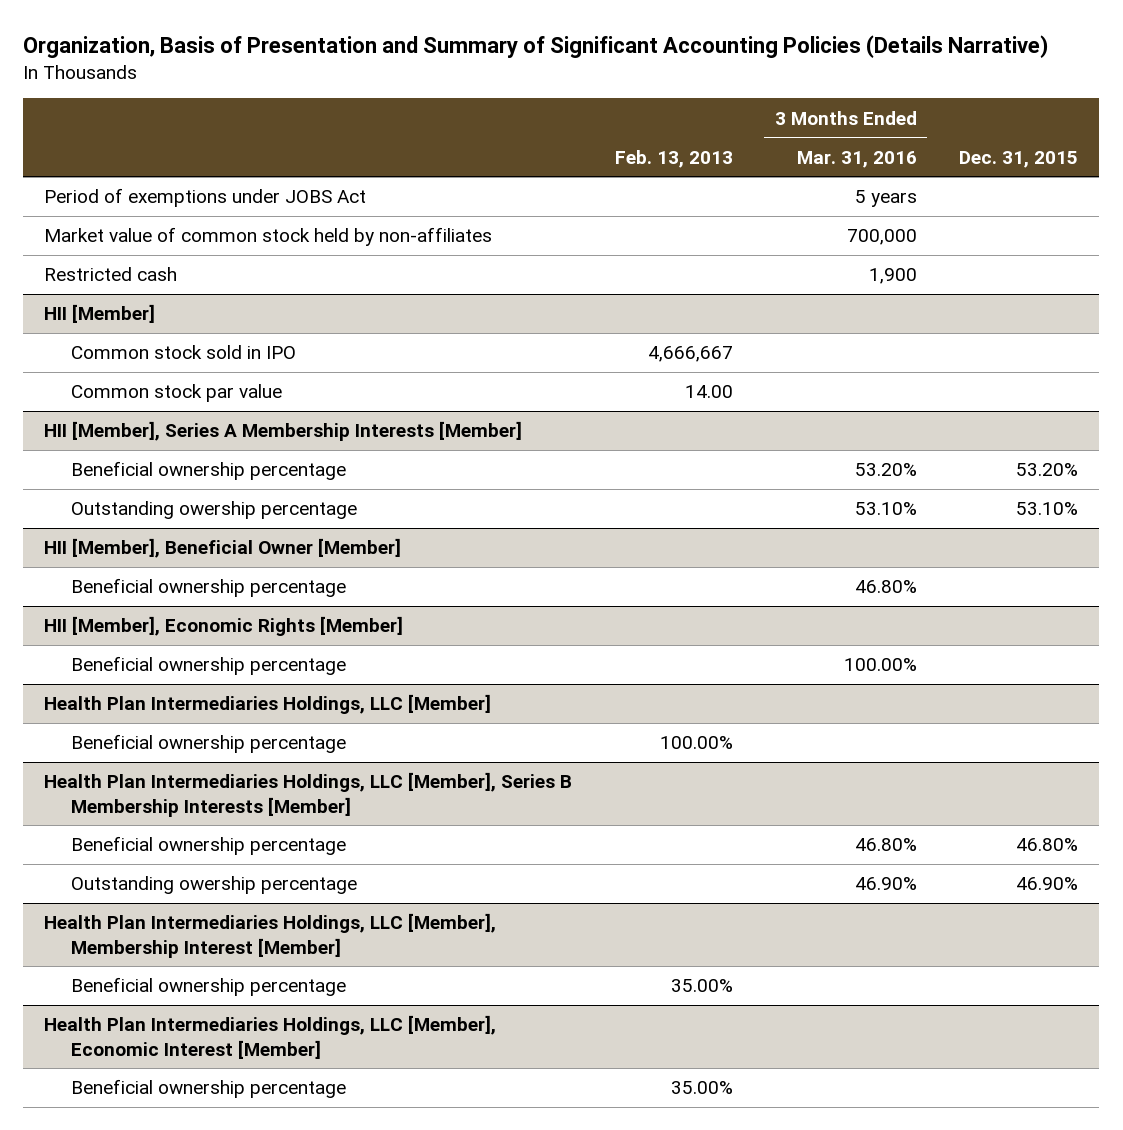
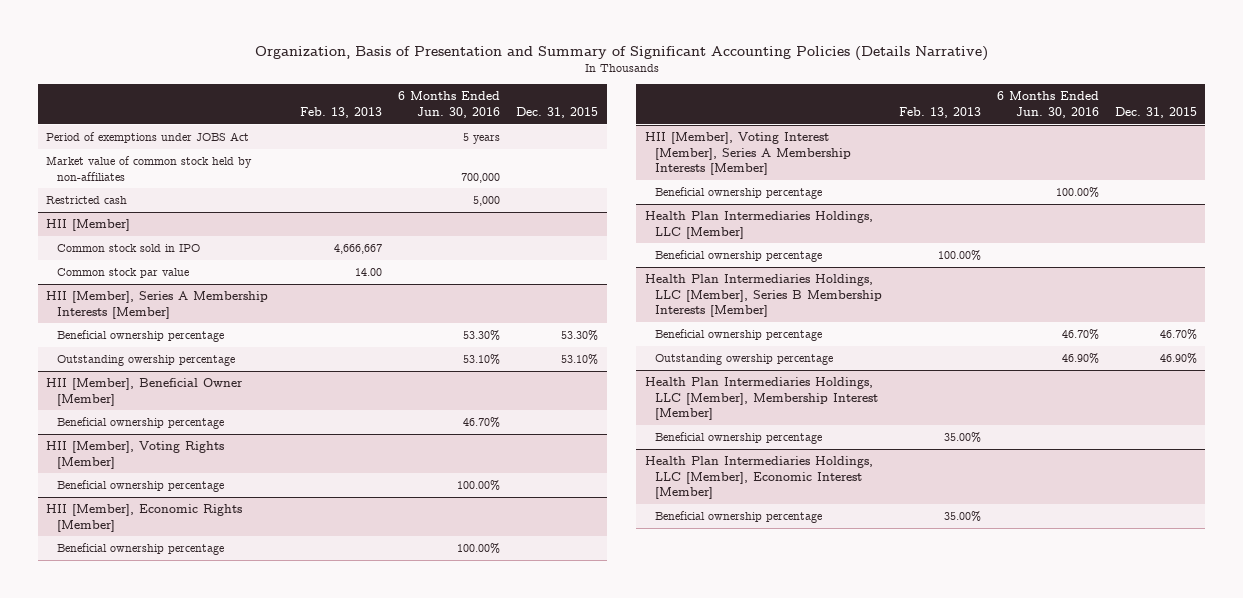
- | Feb. 13, 2013 | 3 Months Ended Mar. 31, 2016 | Dec. 31, 2015
+ | Feb. 13, 2013 | 6 Months Ended Jun. 30, 2016 | Dec. 31, 2015
@ HII [Member], Series A Membership Interests [Member]
- Beneficial ownership percentage | | 53.20% | 53.20%
+ Beneficial ownership percentage | | 53.30% | 53.30%
+ HII [Member], Voting Rights [Member]
+ Beneficial ownership percentage | | 100.00% |
+ HII [Member], Voting Interest [Member], Series A Membership Interests [Member]
+ Beneficial ownership percentage | | 100.00% |
@ Health Plan Intermediaries Holdings, LLC [Member], Series B Membership Interests [Member]
- Beneficial ownership percentage | | 46.80% | 46.80%
+ Beneficial ownership percentage | | 46.70% | 46.70%

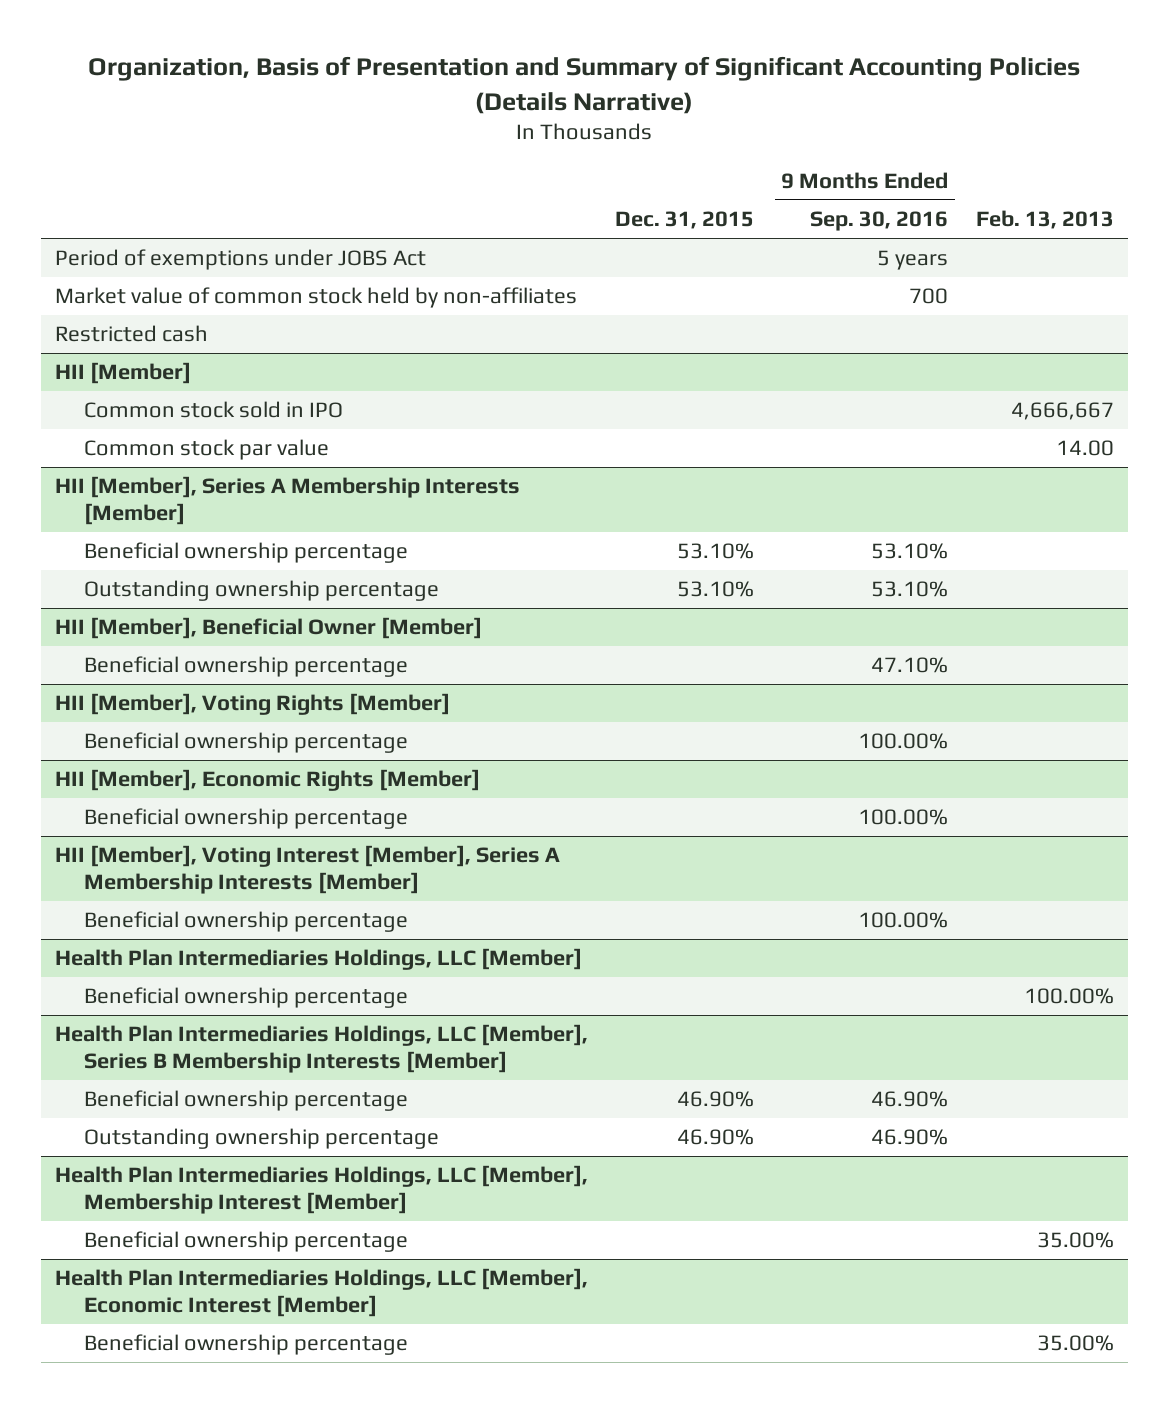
- | Feb. 13, 2013 | 6 Months Ended Jun. 30, 2016 | Dec. 31, 2015
+ | Dec. 31, 2015 | 9 Months Ended Sep. 30, 2016 | Feb. 13, 2013
@ HII [Member], Series A Membership Interests [Member]
- Beneficial ownership percentage | | 53.30% | 53.30%
- Outstanding owership percentage | | 53.10% | 53.10%
+ Beneficial ownership percentage | 53.10% | 53.10% |
+ Outstanding ownership percentage | 53.10% | 53.10% |
@ Health Plan Intermediaries Holdings, LLC [Member], Series B Membership Interests [Member]
- Beneficial ownership percentage | | 46.70% | 46.70%
- Outstanding owership percentage | | 46.90% | 46.90%
+ Beneficial ownership percentage | 46.90% | 46.90% |
+ Outstanding ownership percentage | 46.90% | 46.90% |

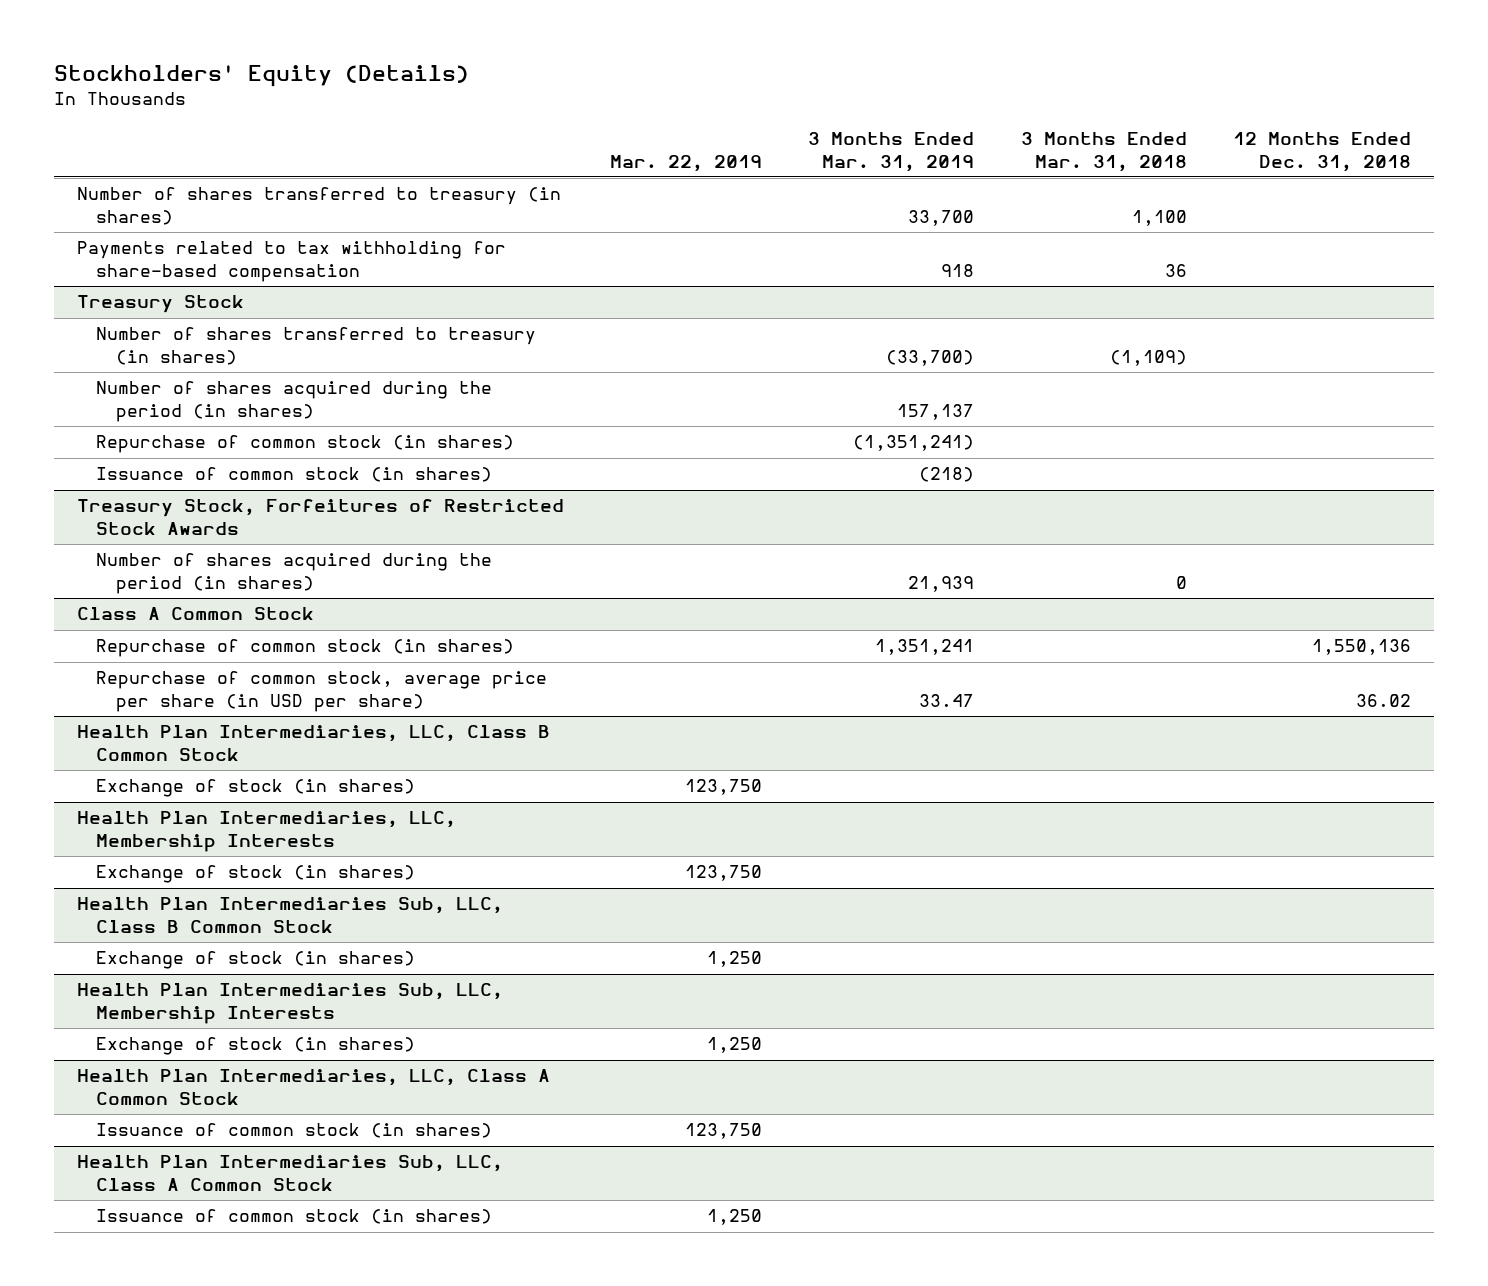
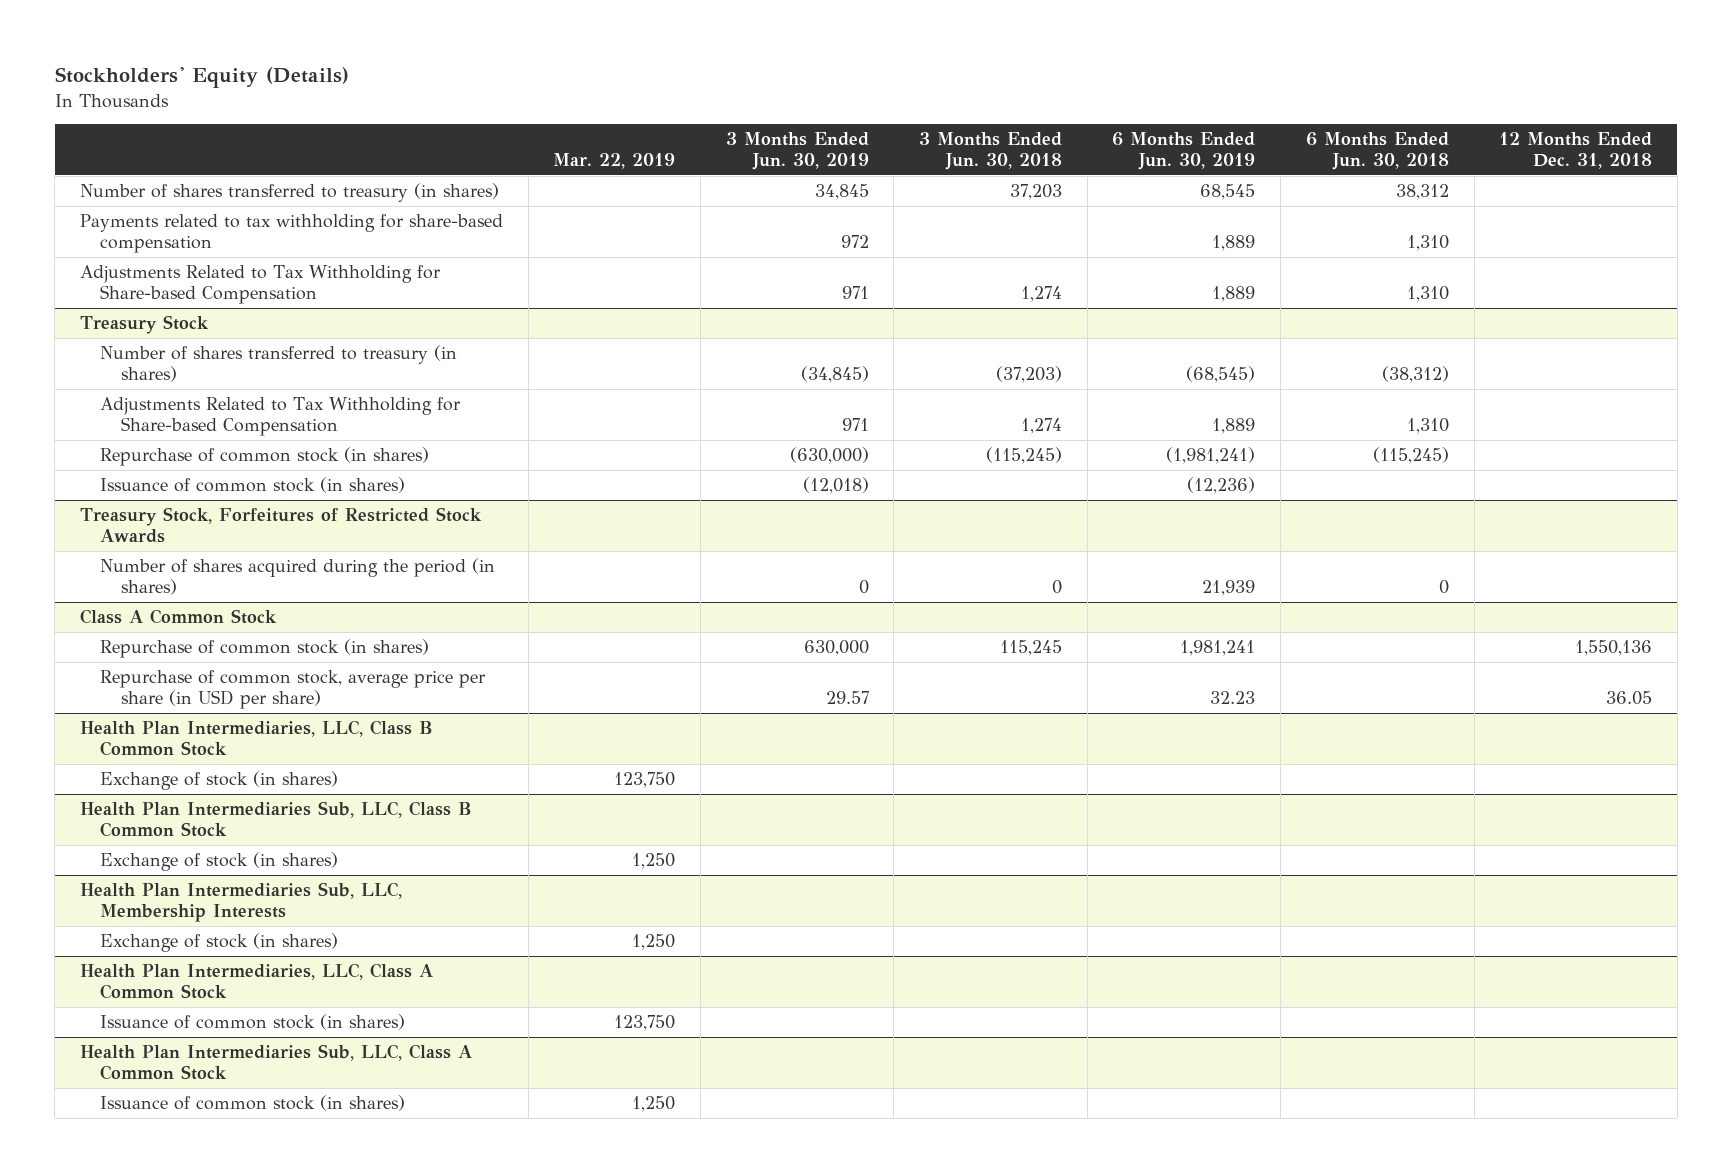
- | Mar. 22, 2019 | 3 Months Ended Mar. 31, 2019 | 3 Months Ended Mar. 31, 2018 | 12 Months Ended Dec. 31, 2018
+ | Mar. 22, 2019 | 3 Months Ended Jun. 30, 2019 | 3 Months Ended Jun. 30, 2018 | 6 Months Ended Jun. 30, 2019 | 6 Months Ended Jun. 30, 2018 | 12 Months Ended Dec. 31, 2018
+ Adjustments Related to Tax Withholding for Share-based Compensation | | 971 | 1,274 | 1,889 | 1,310 |
@ Treasury Stock
- Number of shares acquired during the period (in shares) | | 157,137 | |
+ Adjustments Related to Tax Withholding for Share-based Compensation | | 971 | 1,274 | 1,889 | 1,310 |
@ Class A Common Stock
- Repurchase of common stock, average price per share (in USD per share) | | 33.47 | | 36.02
+ Repurchase of common stock, average price per share (in USD per share) | | 29.57 | | 32.23 | | 36.05
- Health Plan Intermediaries, LLC, Membership Interests
- Exchange of stock (in shares) | 123,750 | | |

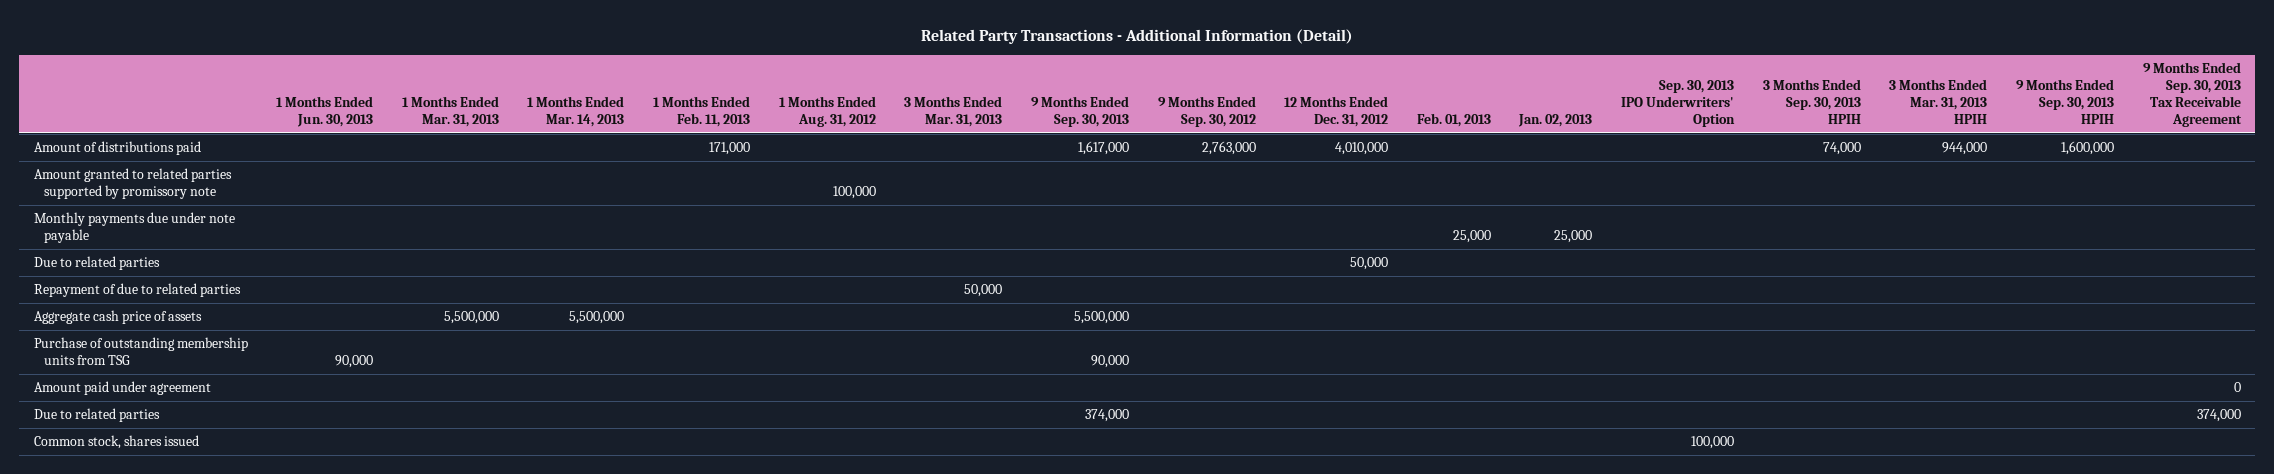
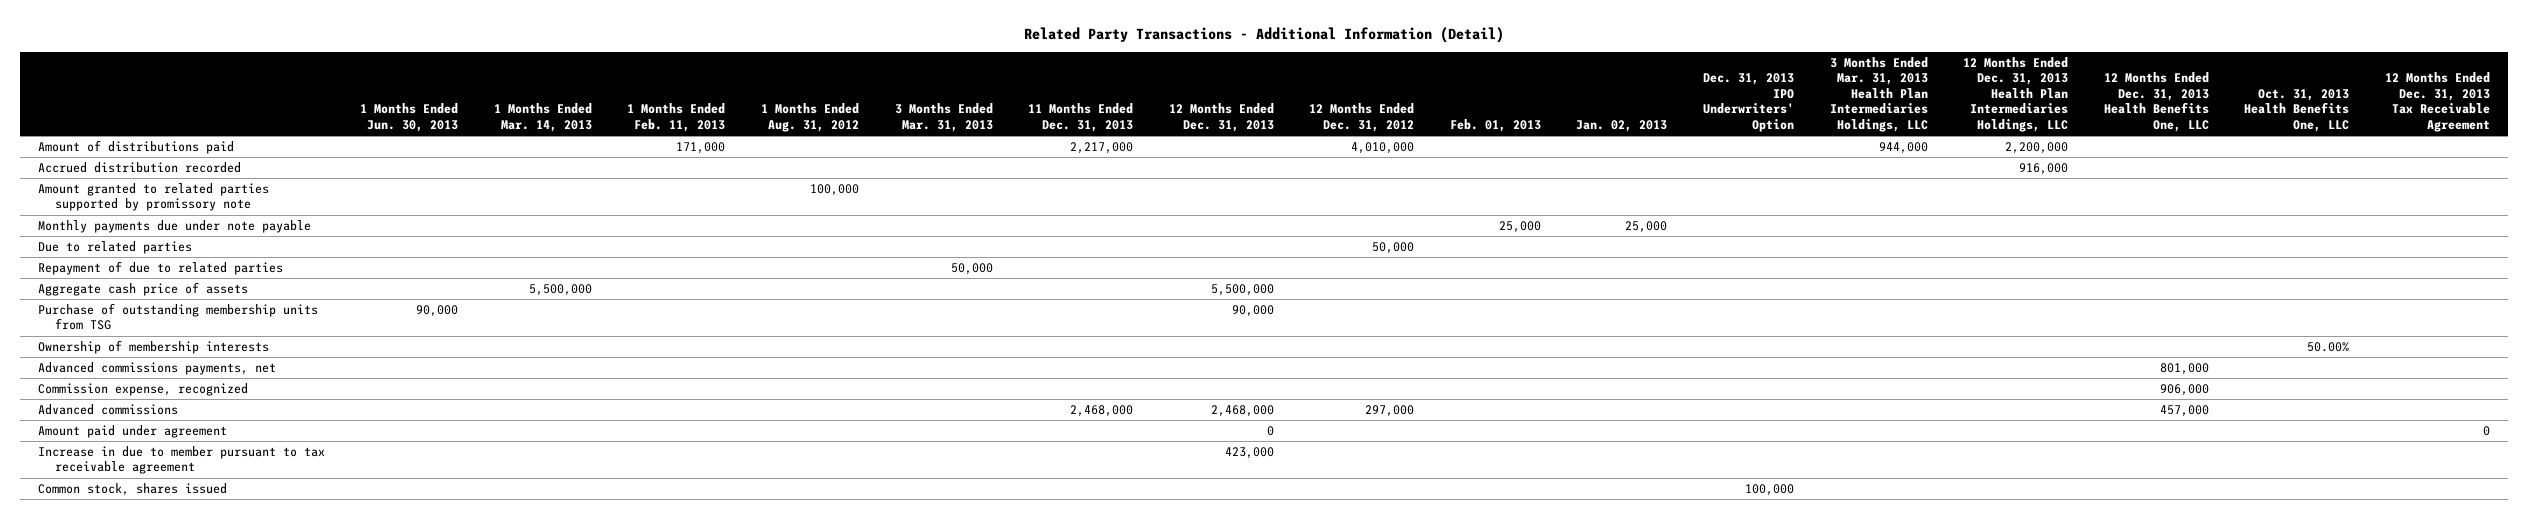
- | 1 Months Ended Jun. 30, 2013 | 1 Months Ended Mar. 31, 2013 | 1 Months Ended Mar. 14, 2013 | 1 Months Ended Feb. 11, 2013 | 1 Months Ended Aug. 31, 2012 | 3 Months Ended Mar. 31, 2013 | 9 Months Ended Sep. 30, 2013 | 9 Months Ended Sep. 30, 2012 | 12 Months Ended Dec. 31, 2012 | Feb. 01, 2013 | Jan. 02, 2013 | Sep. 30, 2013 IPO Underwriters' Option | 3 Months Ended Sep. 30, 2013 HPIH | 3 Months Ended Mar. 31, 2013 HPIH | 9 Months Ended Sep. 30, 2013 HPIH | 9 Months Ended Sep. 30, 2013 Tax Receivable Agreement
+ | 1 Months Ended Jun. 30, 2013 | 1 Months Ended Mar. 14, 2013 | 1 Months Ended Feb. 11, 2013 | 1 Months Ended Aug. 31, 2012 | 3 Months Ended Mar. 31, 2013 | 11 Months Ended Dec. 31, 2013 | 12 Months Ended Dec. 31, 2013 | 12 Months Ended Dec. 31, 2012 | Feb. 01, 2013 | Jan. 02, 2013 | Dec. 31, 2013 IPO Underwriters' Option | 3 Months Ended Mar. 31, 2013 Health Plan Intermediaries Holdings, LLC | 12 Months Ended Dec. 31, 2013 Health Plan Intermediaries Holdings, LLC | 12 Months Ended Dec. 31, 2013 Health Benefits One, LLC | Oct. 31, 2013 Health Benefits One, LLC | 12 Months Ended Dec. 31, 2013 Tax Receivable Agreement
+ Accrued distribution recorded | | | | | | | | | | | | | 916,000 | | |
+ Ownership of membership interests | | | | | | | | | | | | | | | 50.00% |
+ Advanced commissions payments, net | | | | | | | | | | | | | | 801,000 | |
+ Commission expense, recognized | | | | | | | | | | | | | | 906,000 | |
+ Advanced commissions | | | | | | 2,468,000 | 2,468,000 | 297,000 | | | | | | 457,000 | |
- Due to related parties | | | | | | | 374,000 | | | | | | | | | 374,000
+ Increase in due to member pursuant to tax receivable agreement | | | | | | | 423,000 | | | | | | | | |

